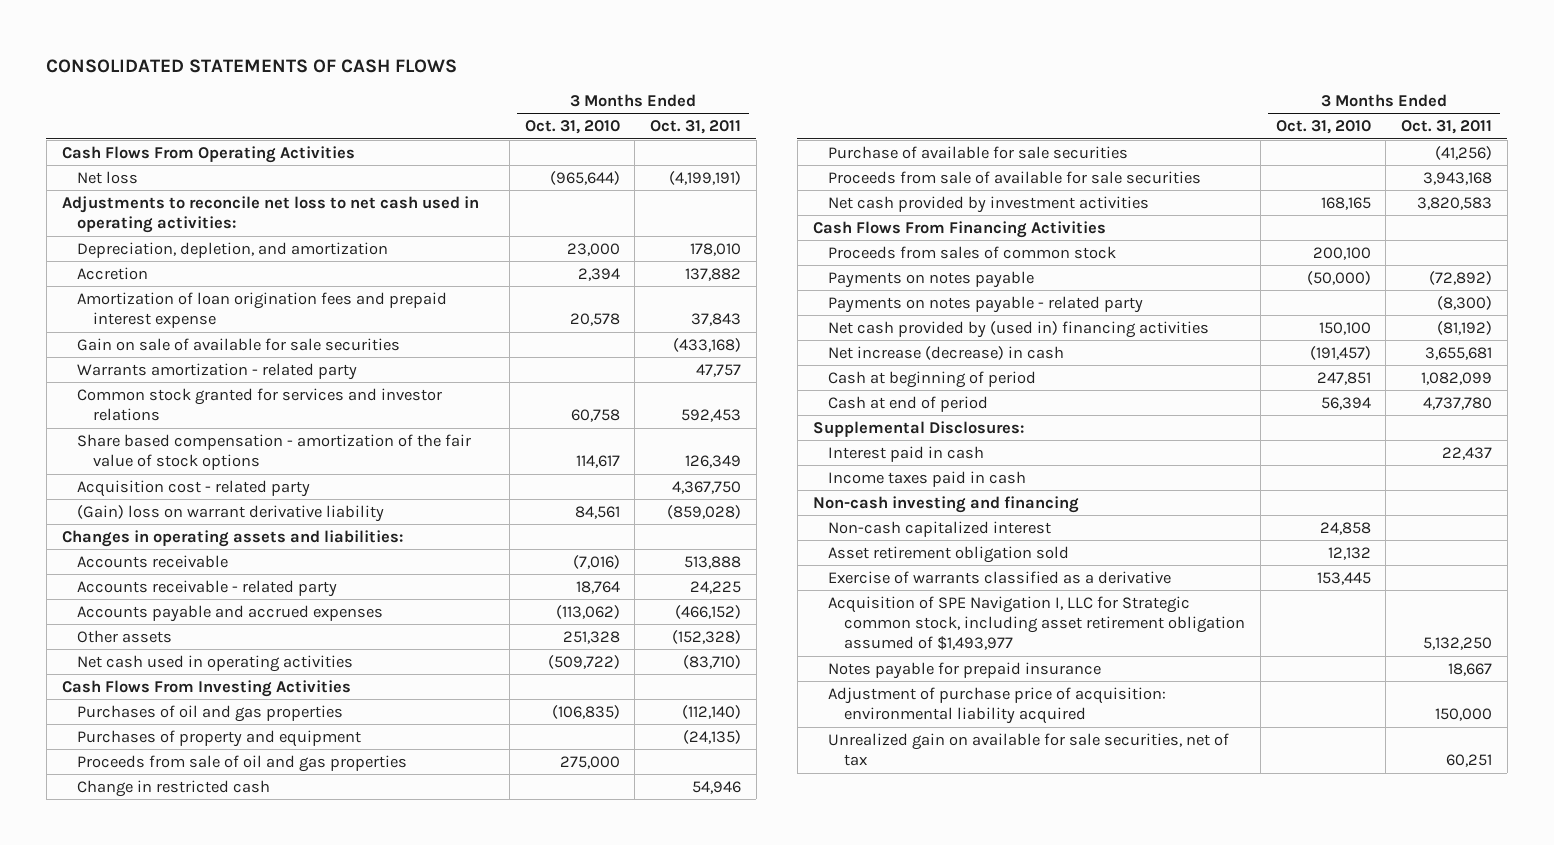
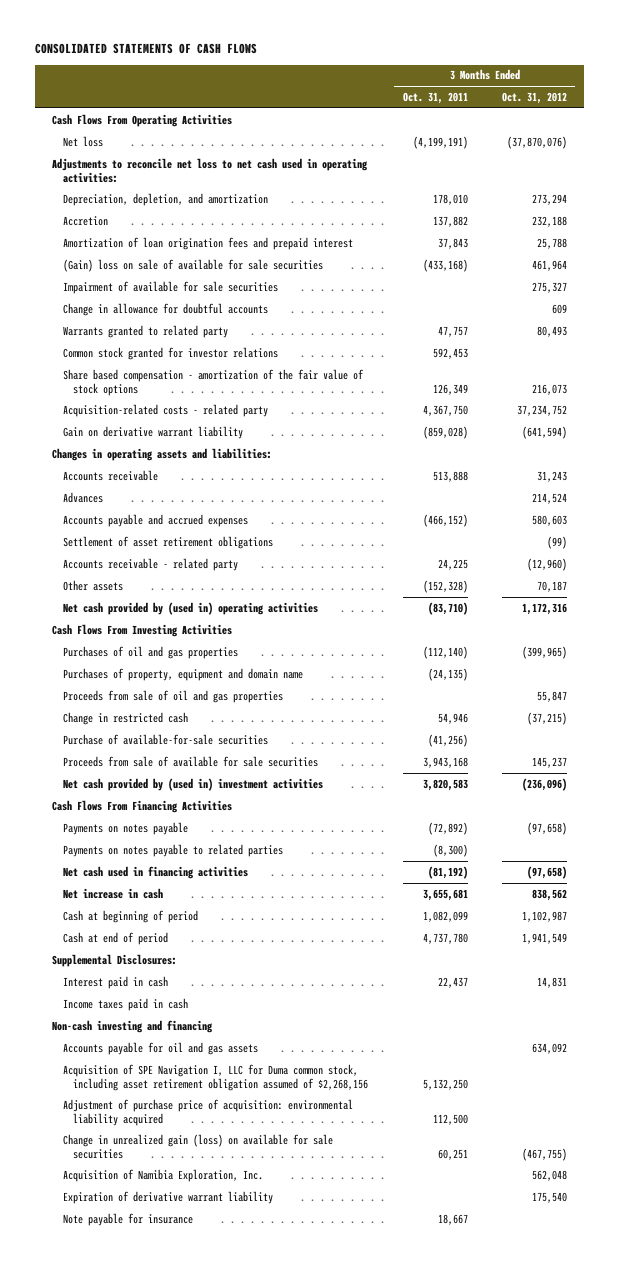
- | 3 Months Ended Oct. 31, 2010 | 3 Months Ended Oct. 31, 2011
+ | 3 Months Ended Oct. 31, 2011 | 3 Months Ended Oct. 31, 2012
- Amortization of loan origination fees and prepaid interest expense | 20,578 | 37,843
- Gain on sale of available for sale securities | | (433,168)
- Warrants amortization - related party | | 47,757
- Common stock granted for services and investor relations | 60,758 | 592,453
+ Amortization of loan origination fees and prepaid interest | 37,843 | 25,788
+ (Gain) loss on sale of available for sale securities | (433,168) | 461,964
+ Impairment of available for sale securities | | 275,327
+ Change in allowance for doubtful accounts | | 609
+ Warrants granted to related party | 47,757 | 80,493
+ Common stock granted for investor relations | 592,453 |
- Acquisition cost - related party | | 4,367,750
- (Gain) loss on warrant derivative liability | 84,561 | (859,028)
+ Acquisition-related costs - related party | 4,367,750 | 37,234,752
+ Gain on derivative warrant liability | (859,028) | (641,594)
+ Advances | | 214,524
+ Settlement of asset retirement obligations | | (99)
moved down: Accounts receivable - related party | 24,225 | (12,960)
- Net cash used in operating activities | (509,722) | (83,710)
+ Net cash provided by (used in) operating activities | (83,710) | 1,172,316
- Purchases of property and equipment | | (24,135)
+ Purchases of property, equipment and domain name | (24,135) |
- Purchase of available for sale securities | | (41,256)
+ Purchase of available-for-sale securities | (41,256) |
- Net cash provided by investment activities | 168,165 | 3,820,583
+ Net cash provided by (used in) investment activities | 3,820,583 | (236,096)
- Proceeds from sales of common stock | 200,100 |
- Payments on notes payable - related party | | (8,300)
- Net cash provided by (used in) financing activities | 150,100 | (81,192)
- Net increase (decrease) in cash | (191,457) | 3,655,681
+ Payments on notes payable to related parties | (8,300) |
+ Net cash used in financing activities | (81,192) | (97,658)
+ Net increase in cash | 3,655,681 | 838,562
- Non-cash capitalized interest | 24,858 |
- Asset retirement obligation sold | 12,132 |
- Exercise of warrants classified as a derivative | 153,445 |
- Acquisition of SPE Navigation I, LLC for Strategic common stock, including asset retirement obligation assumed of $1,493,977 | | 5,132,250
- Notes payable for prepaid insurance | | 18,667
- Adjustment of purchase price of acquisition: environmental liability acquired | | 150,000
- Unrealized gain on available for sale securities, net of tax | | 60,251
+ Accounts payable for oil and gas assets | | 634,092
+ Acquisition of SPE Navigation I, LLC for Duma common stock, including asset retirement obligation assumed of $2,268,156 | 5,132,250 |
+ Adjustment of purchase price of acquisition: environmental liability acquired | 112,500 |
+ Change in unrealized gain (loss) on available for sale securities | 60,251 | (467,755)
+ Acquisition of Namibia Exploration, Inc. | | 562,048
+ Expiration of derivative warrant liability | | 175,540
+ Note payable for insurance | 18,667 |

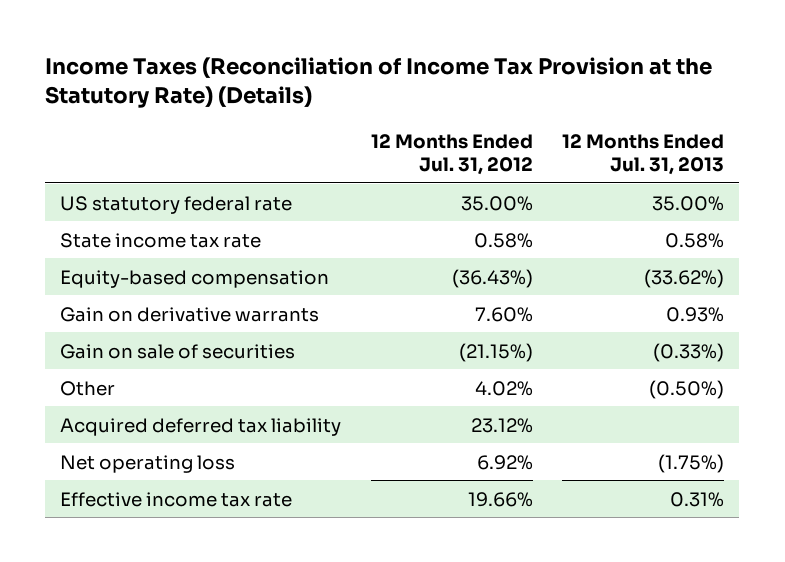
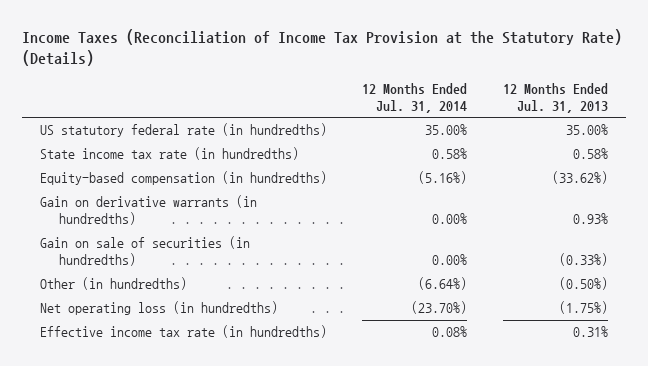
- | 12 Months Ended Jul. 31, 2012 | 12 Months Ended Jul. 31, 2013
+ | 12 Months Ended Jul. 31, 2014 | 12 Months Ended Jul. 31, 2013
- US statutory federal rate | 35.00% | 35.00%
- State income tax rate | 0.58% | 0.58%
- Equity-based compensation | (36.43%) | (33.62%)
- Gain on derivative warrants | 7.60% | 0.93%
- Gain on sale of securities | (21.15%) | (0.33%)
- Other | 4.02% | (0.50%)
- Acquired deferred tax liability | 23.12% |
- Net operating loss | 6.92% | (1.75%)
- Effective income tax rate | 19.66% | 0.31%
+ US statutory federal rate (in hundredths) | 35.00% | 35.00%
+ State income tax rate (in hundredths) | 0.58% | 0.58%
+ Equity-based compensation (in hundredths) | (5.16%) | (33.62%)
+ Gain on derivative warrants (in hundredths) | 0.00% | 0.93%
+ Gain on sale of securities (in hundredths) | 0.00% | (0.33%)
+ Other (in hundredths) | (6.64%) | (0.50%)
+ Net operating loss (in hundredths) | (23.70%) | (1.75%)
+ Effective income tax rate (in hundredths) | 0.08% | 0.31%

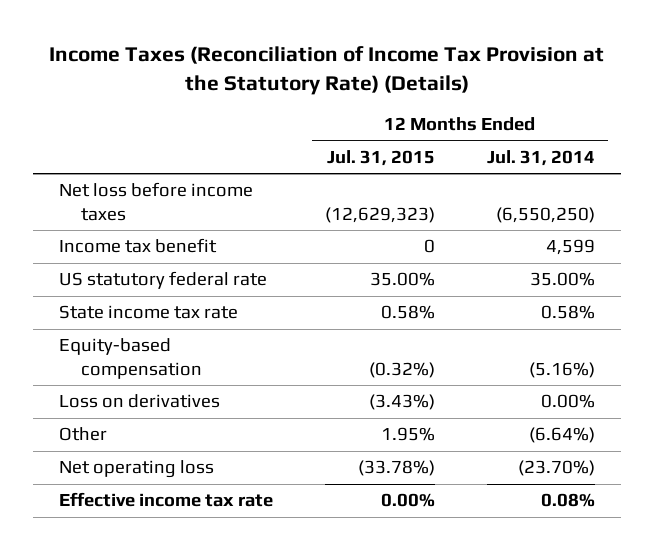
- | 12 Months Ended Jul. 31, 2014 | 12 Months Ended Jul. 31, 2013
+ | 12 Months Ended Jul. 31, 2015 | 12 Months Ended Jul. 31, 2014
- US statutory federal rate (in hundredths) | 35.00% | 35.00%
- State income tax rate (in hundredths) | 0.58% | 0.58%
- Equity-based compensation (in hundredths) | (5.16%) | (33.62%)
- Gain on derivative warrants (in hundredths) | 0.00% | 0.93%
- Gain on sale of securities (in hundredths) | 0.00% | (0.33%)
- Other (in hundredths) | (6.64%) | (0.50%)
- Net operating loss (in hundredths) | (23.70%) | (1.75%)
- Effective income tax rate (in hundredths) | 0.08% | 0.31%
+ Net loss before income taxes | (12,629,323) | (6,550,250)
+ Income tax benefit | 0 | 4,599
+ US statutory federal rate | 35.00% | 35.00%
+ State income tax rate | 0.58% | 0.58%
+ Equity-based compensation | (0.32%) | (5.16%)
+ Loss on derivatives | (3.43%) | 0.00%
+ Other | 1.95% | (6.64%)
+ Net operating loss | (33.78%) | (23.70%)
+ Effective income tax rate | 0.00% | 0.08%

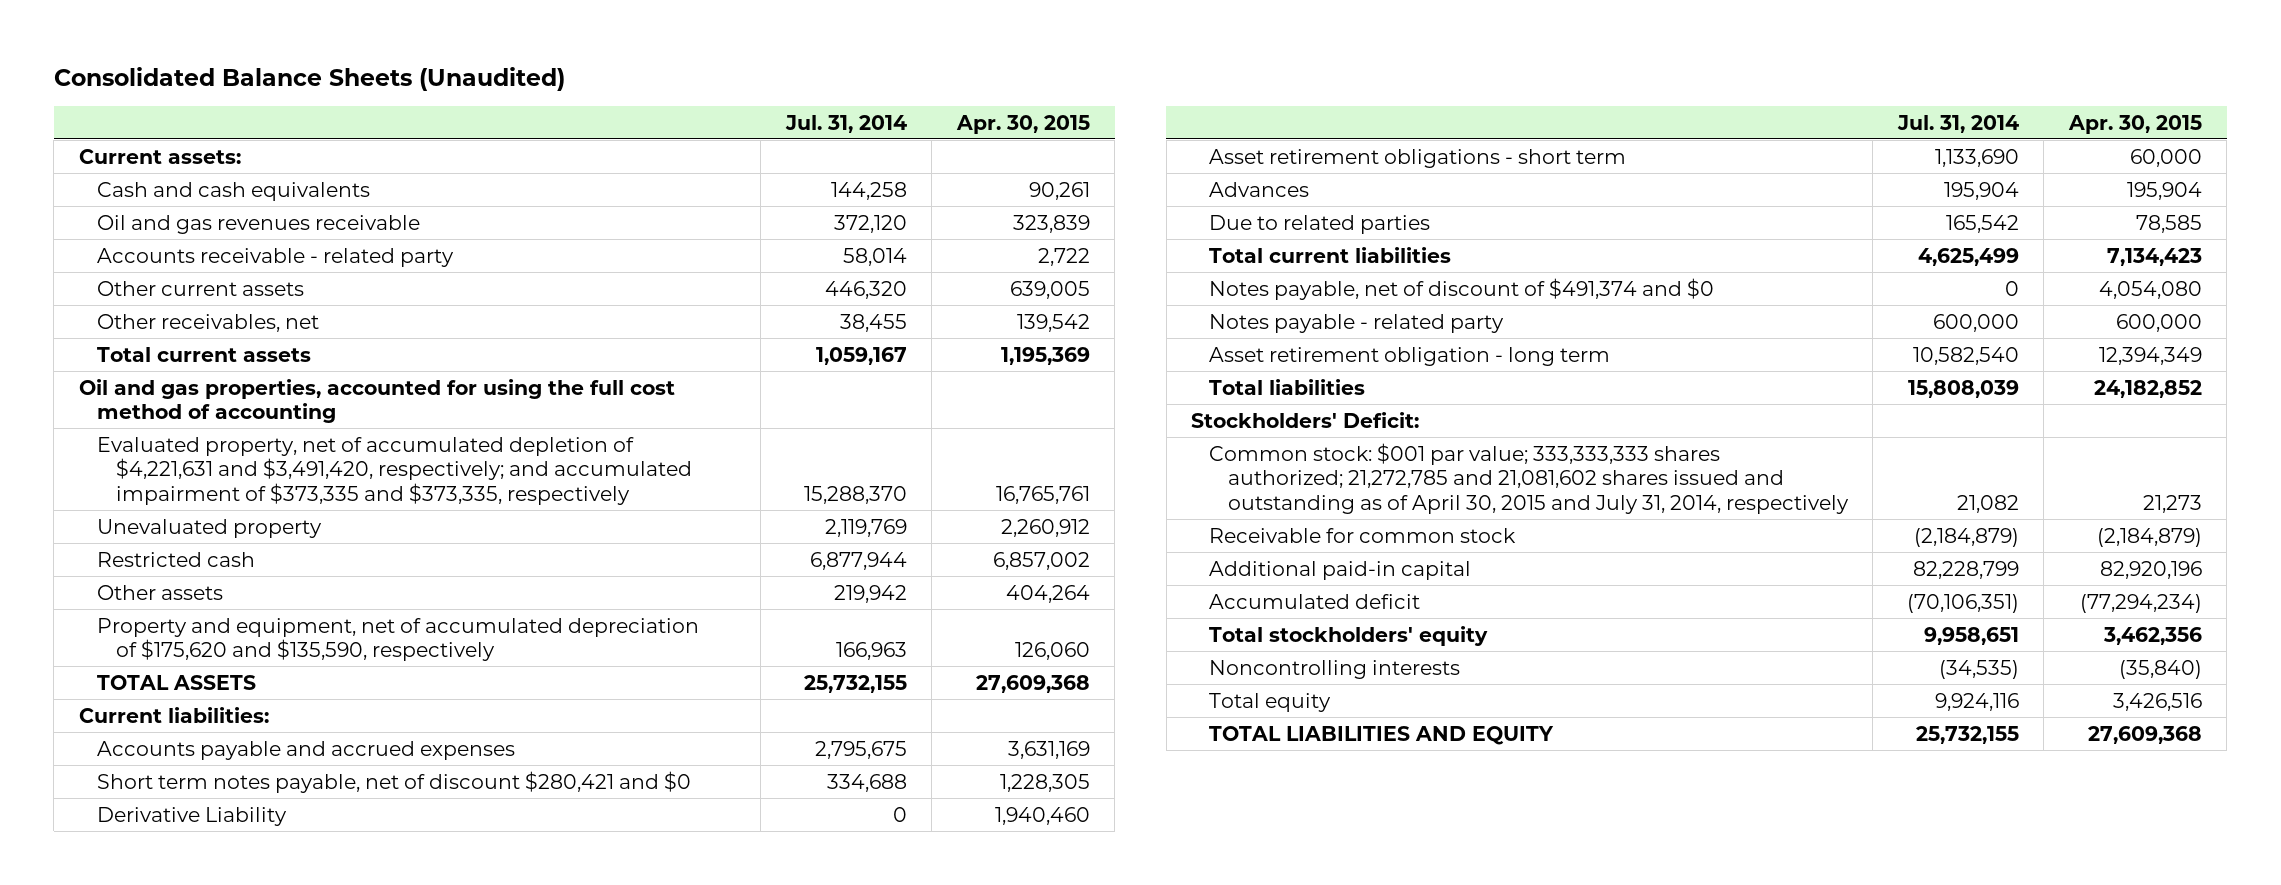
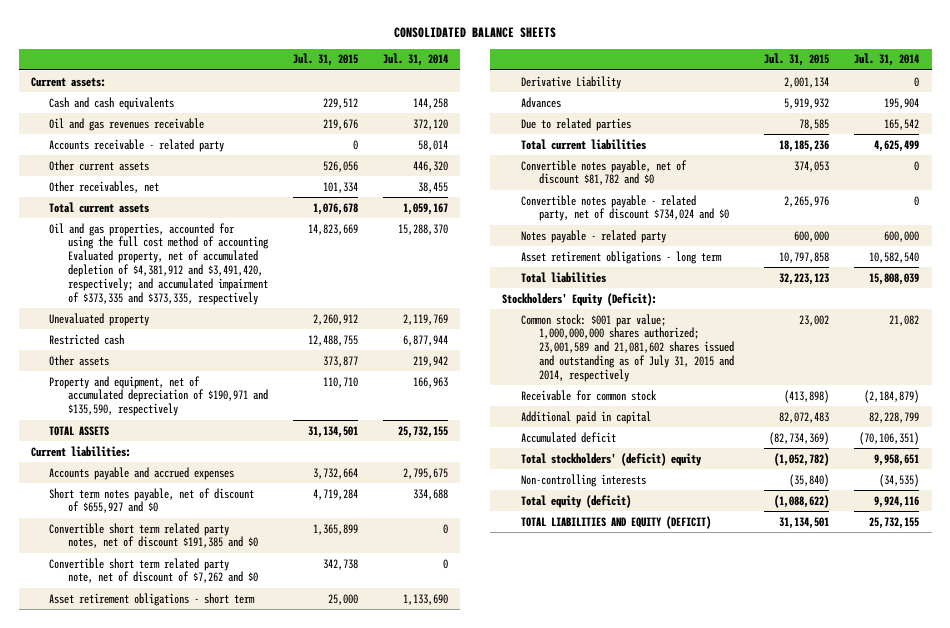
- Consolidated Balance Sheets (Unaudited)
+ CONSOLIDATED BALANCE SHEETS
- | Jul. 31, 2014 | Apr. 30, 2015
+ | Jul. 31, 2015 | Jul. 31, 2014
- Oil and gas properties, accounted for using the full cost method of accounting
- Evaluated property, net of accumulated depletion of $4,221,631 and $3,491,420, respectively; and accumulated impairment of $373,335 and $373,335, respectively | 15,288,370 | 16,765,761
+ Oil and gas properties, accounted for using the full cost method of accounting Evaluated property, net of accumulated depletion of $4,381,912 and $3,491,420, respectively; and accumulated impairment of $373,335 and $373,335, respectively | 14,823,669 | 15,288,370
- Property and equipment, net of accumulated depreciation of $175,620 and $135,590, respectively | 166,963 | 126,060
+ Property and equipment, net of accumulated depreciation of $190,971 and $135,590, respectively | 110,710 | 166,963
- Short term notes payable, net of discount $280,421 and $0 | 334,688 | 1,228,305
+ Short term notes payable, net of discount of $655,927 and $0 | 4,719,284 | 334,688
+ Convertible short term related party notes, net of discount $191,385 and $0 | 1,365,899 | 0
+ Convertible short term related party note, net of discount of $7,262 and $0 | 342,738 | 0
moved down: Derivative Liability | 2,001,134 | 0
- Notes payable, net of discount of $491,374 and $0 | 0 | 4,054,080
+ Convertible notes payable, net of discount $81,782 and $0 | 374,053 | 0
+ Convertible notes payable - related party, net of discount $734,024 and $0 | 2,265,976 | 0
- Asset retirement obligation - long term | 10,582,540 | 12,394,349
+ Asset retirement obligations - long term | 10,797,858 | 10,582,540
- Stockholders' Deficit:
- Common stock: $001 par value; 333,333,333 shares authorized; 21,272,785 and 21,081,602 shares issued and outstanding as of April 30, 2015 and July 31, 2014, respectively | 21,082 | 21,273
+ Stockholders' Equity (Deficit):
+ Common stock: $001 par value; 1,000,000,000 shares authorized; 23,001,589 and 21,081,602 shares issued and outstanding as of July 31, 2015 and 2014, respectively | 23,002 | 21,082
- Additional paid-in capital | 82,228,799 | 82,920,196
+ Additional paid in capital | 82,072,483 | 82,228,799
- Total stockholders' equity | 9,958,651 | 3,462,356
- Noncontrolling interests | (34,535) | (35,840)
- Total equity | 9,924,116 | 3,426,516
- TOTAL LIABILITIES AND EQUITY | 25,732,155 | 27,609,368
+ Total stockholders' (deficit) equity | (1,052,782) | 9,958,651
+ Non-controlling interests | (35,840) | (34,535)
+ Total equity (deficit) | (1,088,622) | 9,924,116
+ TOTAL LIABILITIES AND EQUITY (DEFICIT) | 31,134,501 | 25,732,155

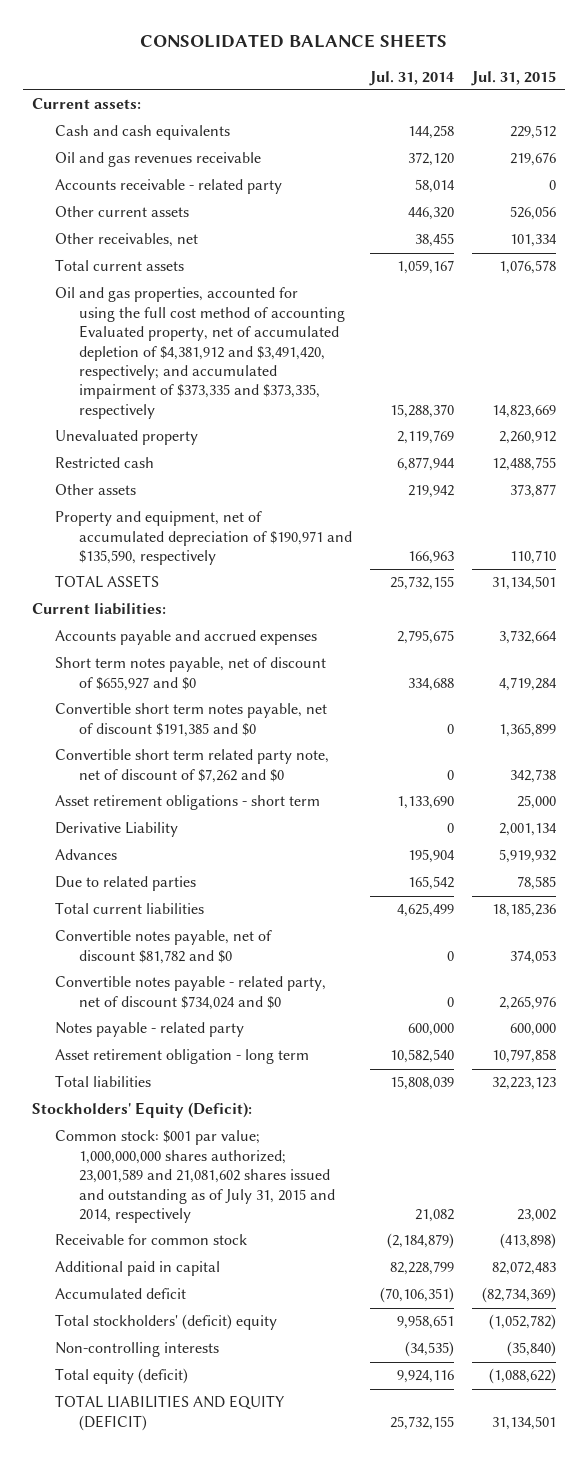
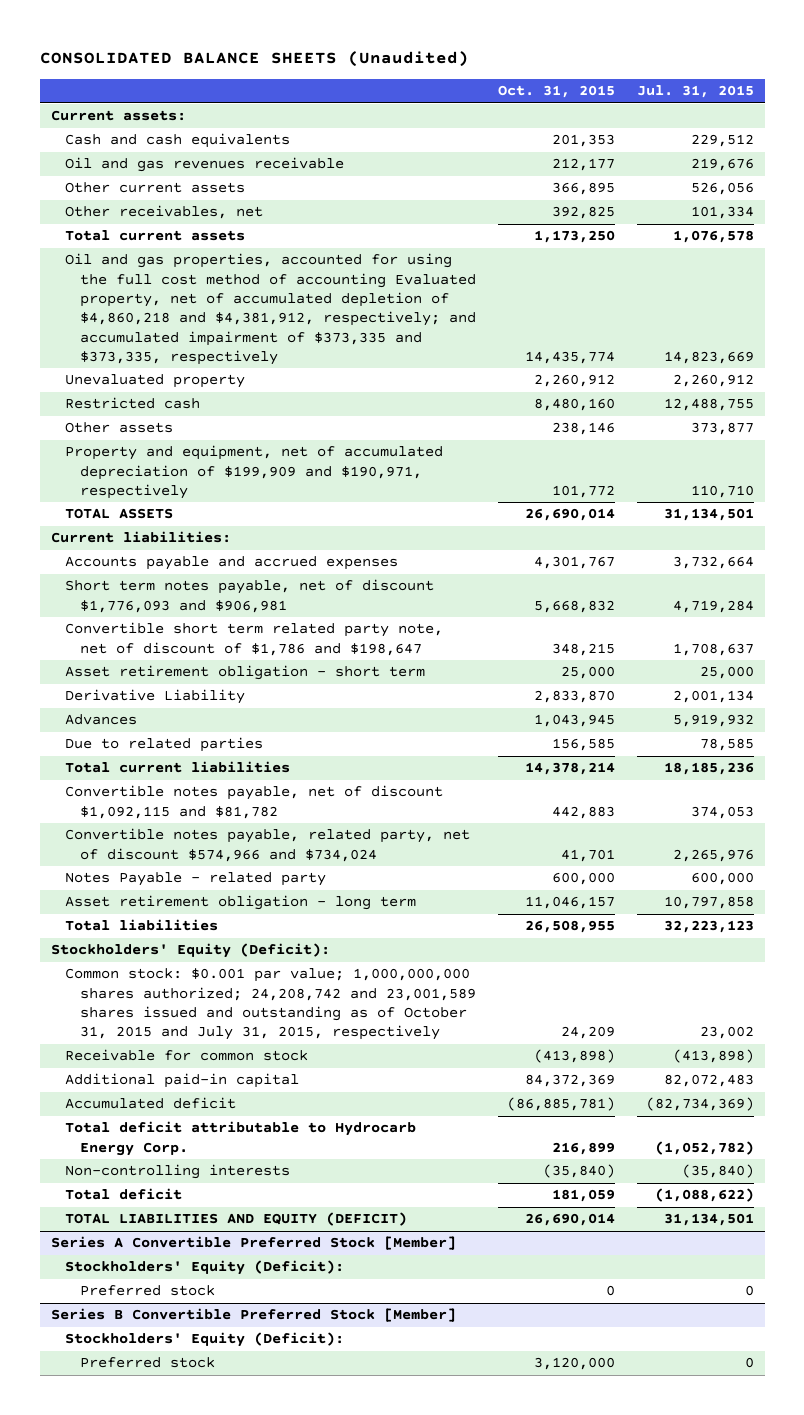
- CONSOLIDATED BALANCE SHEETS
+ CONSOLIDATED BALANCE SHEETS (Unaudited)
- | Jul. 31, 2014 | Jul. 31, 2015
+ | Oct. 31, 2015 | Jul. 31, 2015
- Accounts receivable - related party | 58,014 | 0
- Oil and gas properties, accounted for using the full cost method of accounting Evaluated property, net of accumulated depletion of $4,381,912 and $3,491,420, respectively; and accumulated impairment of $373,335 and $373,335, respectively | 15,288,370 | 14,823,669
+ Oil and gas properties, accounted for using the full cost method of accounting Evaluated property, net of accumulated depletion of $4,860,218 and $4,381,912, respectively; and accumulated impairment of $373,335 and $373,335, respectively | 14,435,774 | 14,823,669
- Property and equipment, net of accumulated depreciation of $190,971 and $135,590, respectively | 166,963 | 110,710
+ Property and equipment, net of accumulated depreciation of $199,909 and $190,971, respectively | 101,772 | 110,710
- Short term notes payable, net of discount of $655,927 and $0 | 334,688 | 4,719,284
- Convertible short term notes payable, net of discount $191,385 and $0 | 0 | 1,365,899
- Convertible short term related party note, net of discount of $7,262 and $0 | 0 | 342,738
- Asset retirement obligations - short term | 1,133,690 | 25,000
+ Short term notes payable, net of discount $1,776,093 and $906,981 | 5,668,832 | 4,719,284
+ Convertible short term related party note, net of discount of $1,786 and $198,647 | 348,215 | 1,708,637
+ Asset retirement obligation - short term | 25,000 | 25,000
- Convertible notes payable, net of discount $81,782 and $0 | 0 | 374,053
- Convertible notes payable - related party, net of discount $734,024 and $0 | 0 | 2,265,976
- Notes payable - related party | 600,000 | 600,000
+ Convertible notes payable, net of discount $1,092,115 and $81,782 | 442,883 | 374,053
+ Convertible notes payable, related party, net of discount $574,966 and $734,024 | 41,701 | 2,265,976
+ Notes Payable - related party | 600,000 | 600,000
- Common stock: $001 par value; 1,000,000,000 shares authorized; 23,001,589 and 21,081,602 shares issued and outstanding as of July 31, 2015 and 2014, respectively | 21,082 | 23,002
+ Common stock: $0.001 par value; 1,000,000,000 shares authorized; 24,208,742 and 23,001,589 shares issued and outstanding as of October 31, 2015 and July 31, 2015, respectively | 24,209 | 23,002
- Additional paid in capital | 82,228,799 | 82,072,483
+ Additional paid-in capital | 84,372,369 | 82,072,483
- Total stockholders' (deficit) equity | 9,958,651 | (1,052,782)
+ Total deficit attributable to Hydrocarb Energy Corp. | 216,899 | (1,052,782)
- Total equity (deficit) | 9,924,116 | (1,088,622)
+ Total deficit | 181,059 | (1,088,622)
+ Series A Convertible Preferred Stock [Member]
+ Stockholders' Equity (Deficit):
+ Preferred stock | 0 | 0
+ Series B Convertible Preferred Stock [Member]
+ Stockholders' Equity (Deficit):
+ Preferred stock | 3,120,000 | 0

